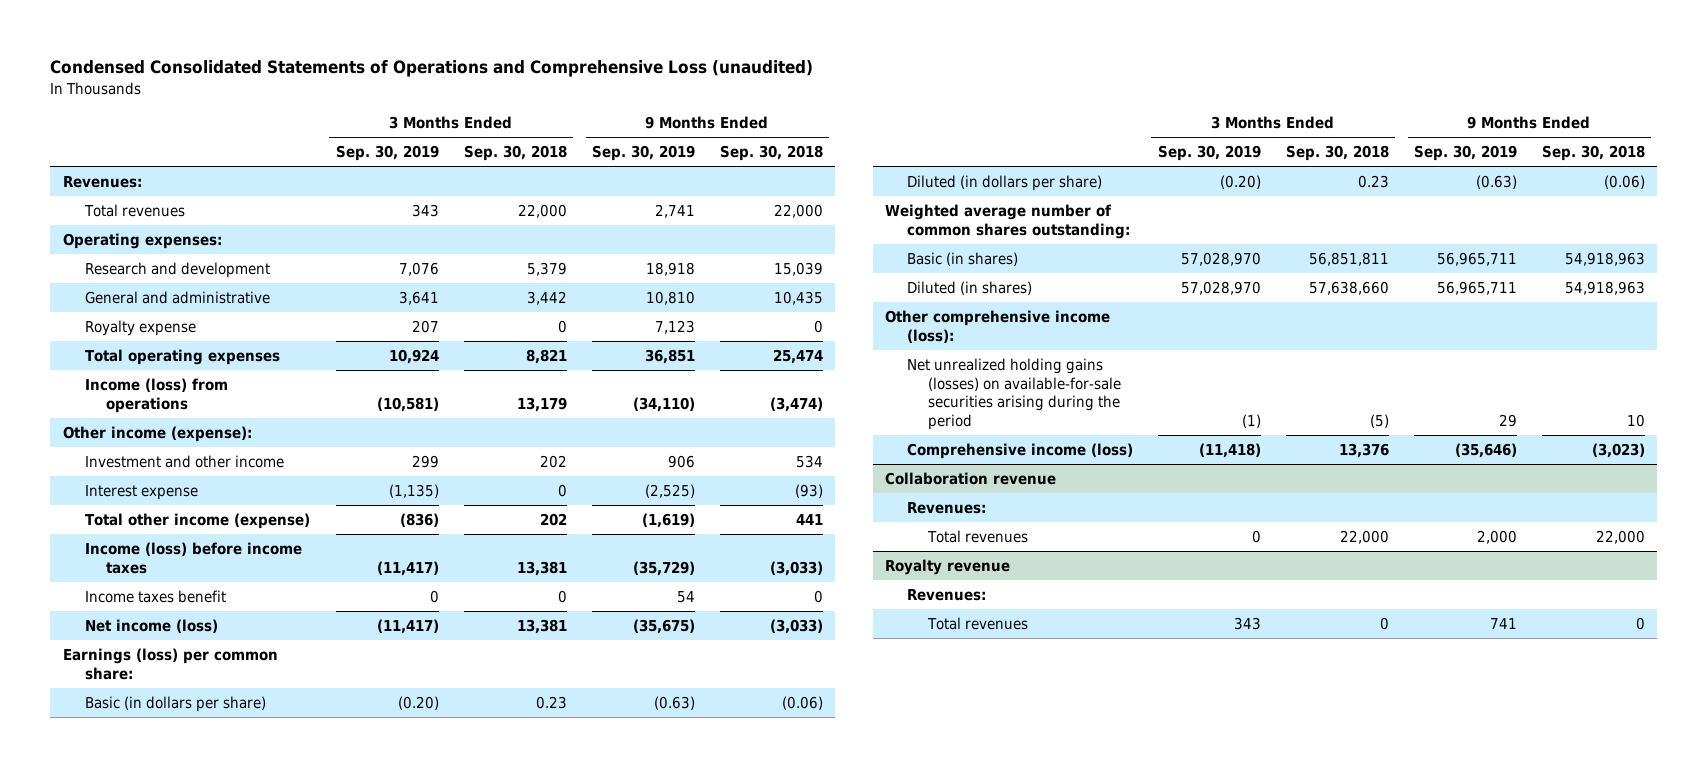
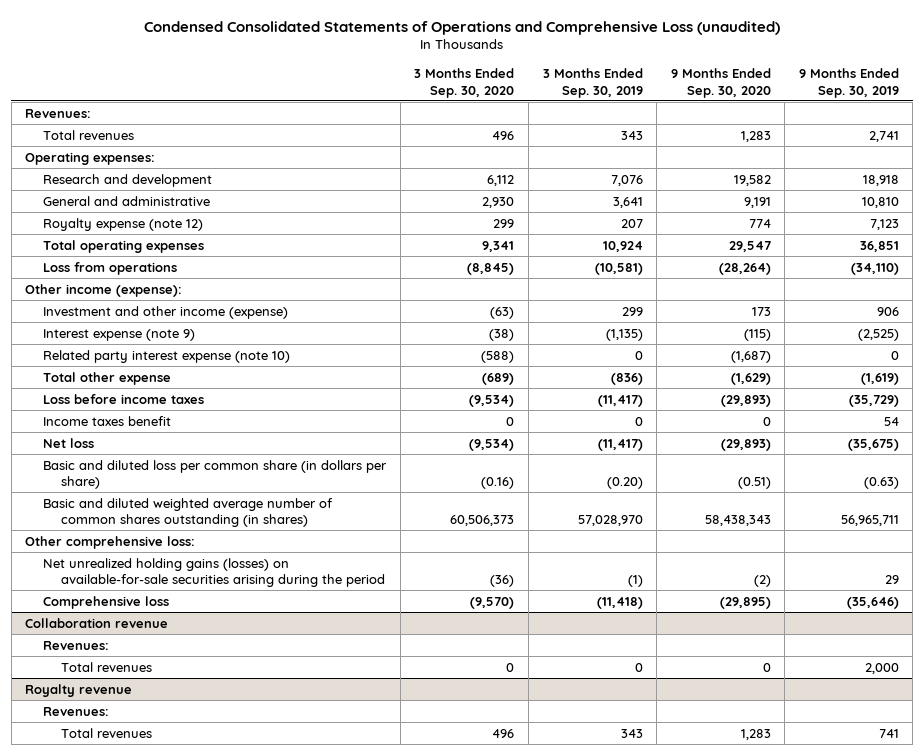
- | 3 Months Ended Sep. 30, 2019 | 3 Months Ended Sep. 30, 2018 | 9 Months Ended Sep. 30, 2019 | 9 Months Ended Sep. 30, 2018
+ | 3 Months Ended Sep. 30, 2020 | 3 Months Ended Sep. 30, 2019 | 9 Months Ended Sep. 30, 2020 | 9 Months Ended Sep. 30, 2019
- Royalty expense | 207 | 0 | 7,123 | 0
+ Royalty expense (note 12) | 299 | 207 | 774 | 7,123
- Income (loss) from operations | (10,581) | 13,179 | (34,110) | (3,474)
+ Loss from operations | (8,845) | (10,581) | (28,264) | (34,110)
- Investment and other income | 299 | 202 | 906 | 534
- Interest expense | (1,135) | 0 | (2,525) | (93)
- Total other income (expense) | (836) | 202 | (1,619) | 441
- Income (loss) before income taxes | (11,417) | 13,381 | (35,729) | (3,033)
+ Investment and other income (expense) | (63) | 299 | 173 | 906
+ Interest expense (note 9) | (38) | (1,135) | (115) | (2,525)
+ Related party interest expense (note 10) | (588) | 0 | (1,687) | 0
+ Total other expense | (689) | (836) | (1,629) | (1,619)
+ Loss before income taxes | (9,534) | (11,417) | (29,893) | (35,729)
- Net income (loss) | (11,417) | 13,381 | (35,675) | (3,033)
- Earnings (loss) per common share:
- Basic (in dollars per share) | (0.20) | 0.23 | (0.63) | (0.06)
- Diluted (in dollars per share) | (0.20) | 0.23 | (0.63) | (0.06)
- Weighted average number of common shares outstanding:
- Basic (in shares) | 57,028,970 | 56,851,811 | 56,965,711 | 54,918,963
- Diluted (in shares) | 57,028,970 | 57,638,660 | 56,965,711 | 54,918,963
- Other comprehensive income (loss):
+ Net loss | (9,534) | (11,417) | (29,893) | (35,675)
+ Basic and diluted loss per common share (in dollars per share) | (0.16) | (0.20) | (0.51) | (0.63)
+ Basic and diluted weighted average number of common shares outstanding (in shares) | 60,506,373 | 57,028,970 | 58,438,343 | 56,965,711
+ Other comprehensive loss:
- Comprehensive income (loss) | (11,418) | 13,376 | (35,646) | (3,023)
+ Comprehensive loss | (9,570) | (11,418) | (29,895) | (35,646)

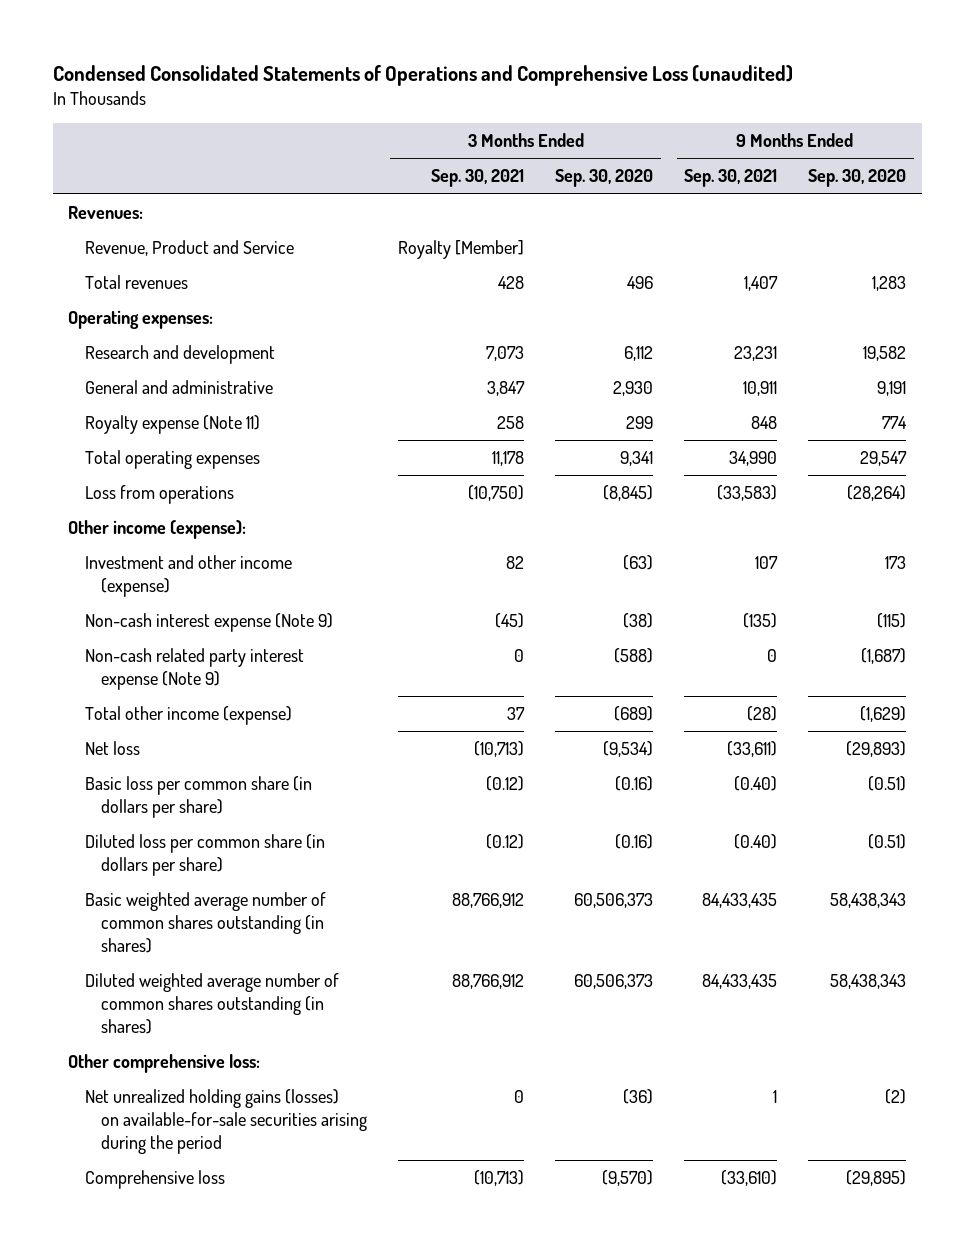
- | 3 Months Ended Sep. 30, 2020 | 3 Months Ended Sep. 30, 2019 | 9 Months Ended Sep. 30, 2020 | 9 Months Ended Sep. 30, 2019
+ | 3 Months Ended Sep. 30, 2021 | 3 Months Ended Sep. 30, 2020 | 9 Months Ended Sep. 30, 2021 | 9 Months Ended Sep. 30, 2020
+ Revenue, Product and Service | Royalty [Member] | | |
- Royalty expense (note 12) | 299 | 207 | 774 | 7,123
+ Royalty expense (Note 11) | 258 | 299 | 848 | 774
- Interest expense (note 9) | (38) | (1,135) | (115) | (2,525)
- Related party interest expense (note 10) | (588) | 0 | (1,687) | 0
- Total other expense | (689) | (836) | (1,629) | (1,619)
- Loss before income taxes | (9,534) | (11,417) | (29,893) | (35,729)
- Income taxes benefit | 0 | 0 | 0 | 54
+ Non-cash interest expense (Note 9) | (45) | (38) | (135) | (115)
+ Non-cash related party interest expense (Note 9) | 0 | (588) | 0 | (1,687)
+ Total other income (expense) | 37 | (689) | (28) | (1,629)
- Basic and diluted loss per common share (in dollars per share) | (0.16) | (0.20) | (0.51) | (0.63)
- Basic and diluted weighted average number of common shares outstanding (in shares) | 60,506,373 | 57,028,970 | 58,438,343 | 56,965,711
+ Basic loss per common share (in dollars per share) | (0.12) | (0.16) | (0.40) | (0.51)
+ Diluted loss per common share (in dollars per share) | (0.12) | (0.16) | (0.40) | (0.51)
+ Basic weighted average number of common shares outstanding (in shares) | 88,766,912 | 60,506,373 | 84,433,435 | 58,438,343
+ Diluted weighted average number of common shares outstanding (in shares) | 88,766,912 | 60,506,373 | 84,433,435 | 58,438,343
- Collaboration revenue
- Revenues:
- Total revenues | 0 | 0 | 0 | 2,000
- Royalty revenue
- Revenues:
- Total revenues | 496 | 343 | 1,283 | 741

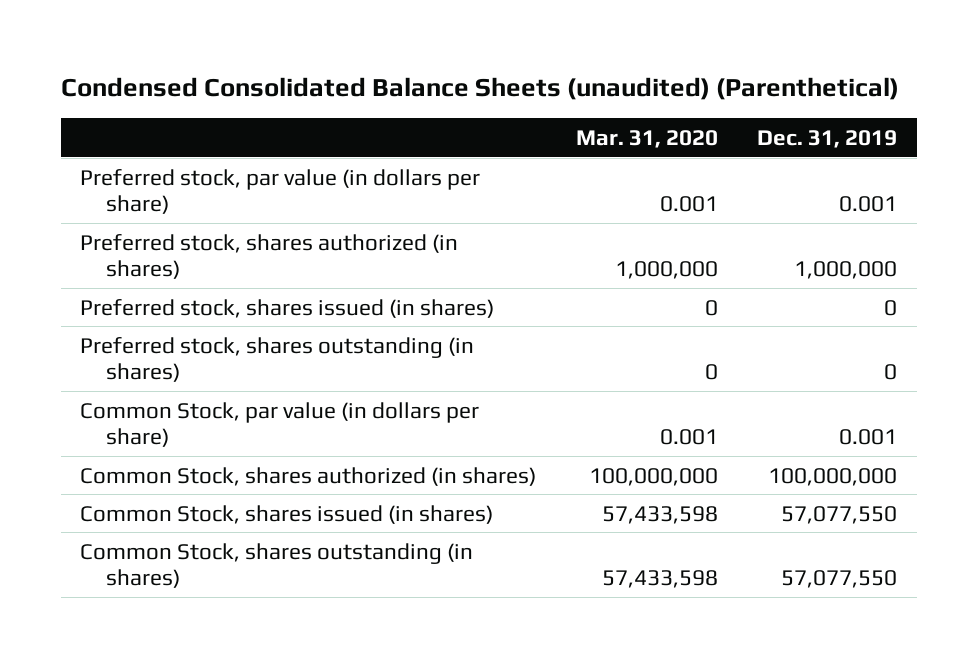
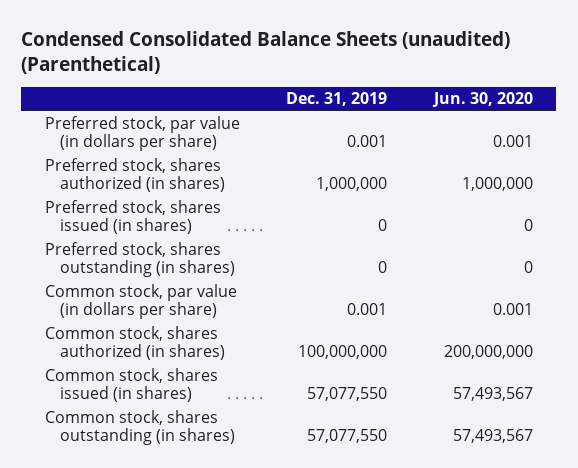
- | Mar. 31, 2020 | Dec. 31, 2019
+ | Dec. 31, 2019 | Jun. 30, 2020
- Common Stock, par value (in dollars per share) | 0.001 | 0.001
- Common Stock, shares authorized (in shares) | 100,000,000 | 100,000,000
- Common Stock, shares issued (in shares) | 57,433,598 | 57,077,550
- Common Stock, shares outstanding (in shares) | 57,433,598 | 57,077,550
+ Common stock, par value (in dollars per share) | 0.001 | 0.001
+ Common stock, shares authorized (in shares) | 100,000,000 | 200,000,000
+ Common stock, shares issued (in shares) | 57,077,550 | 57,493,567
+ Common stock, shares outstanding (in shares) | 57,077,550 | 57,493,567

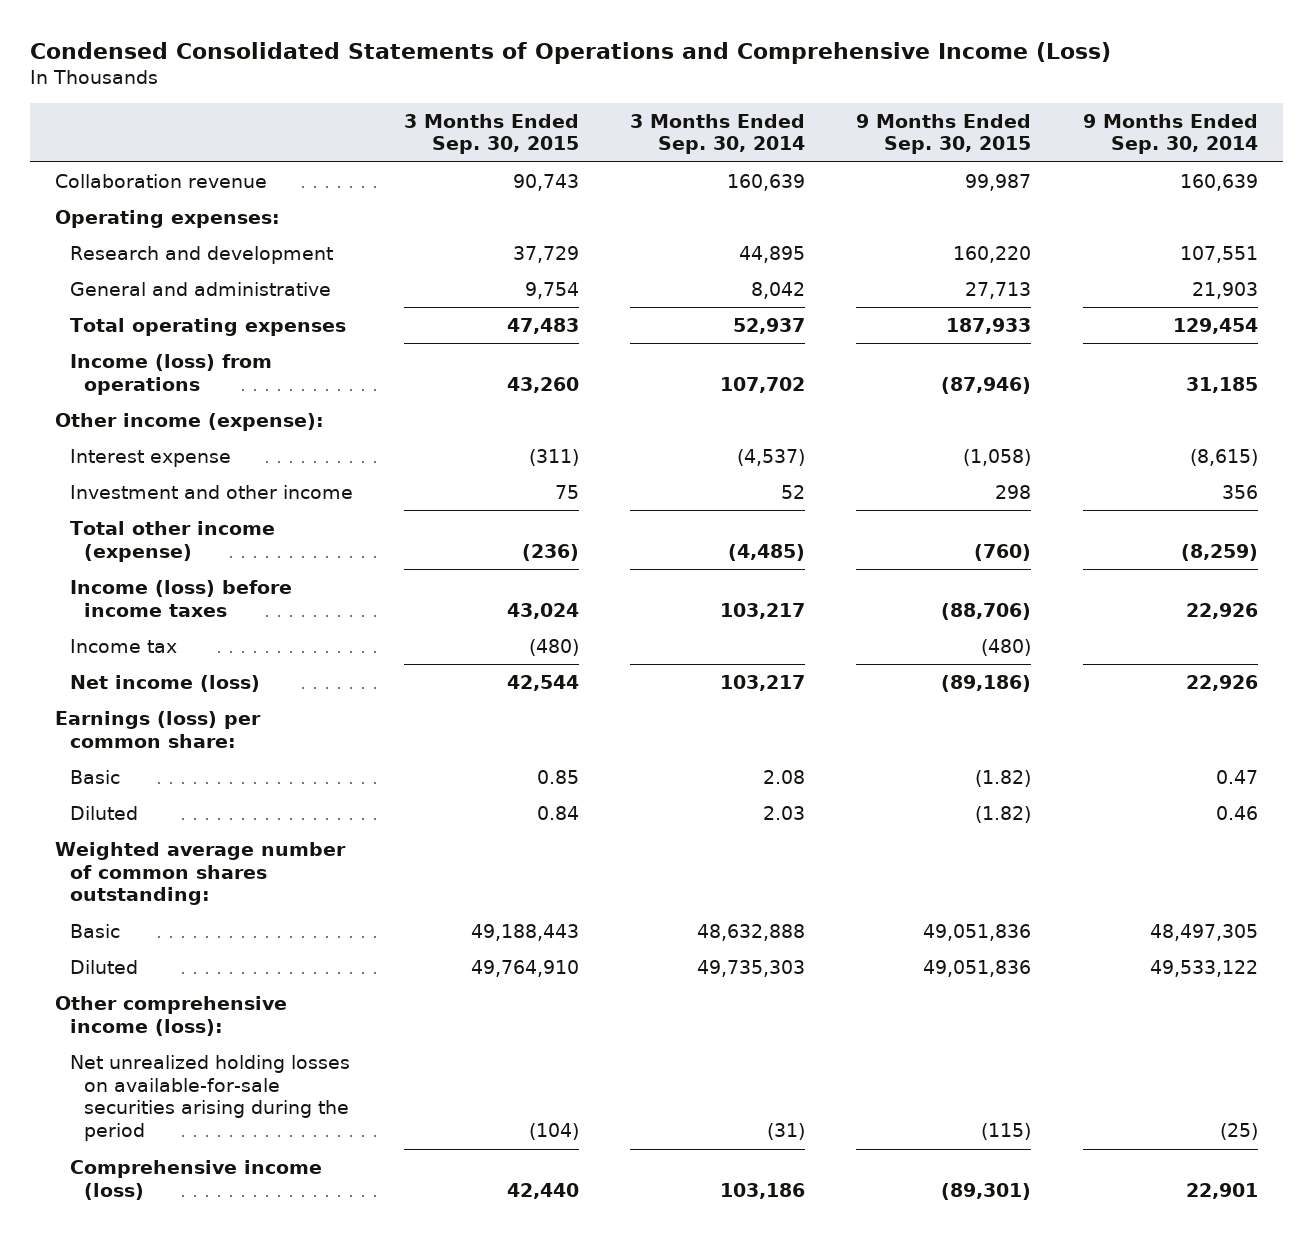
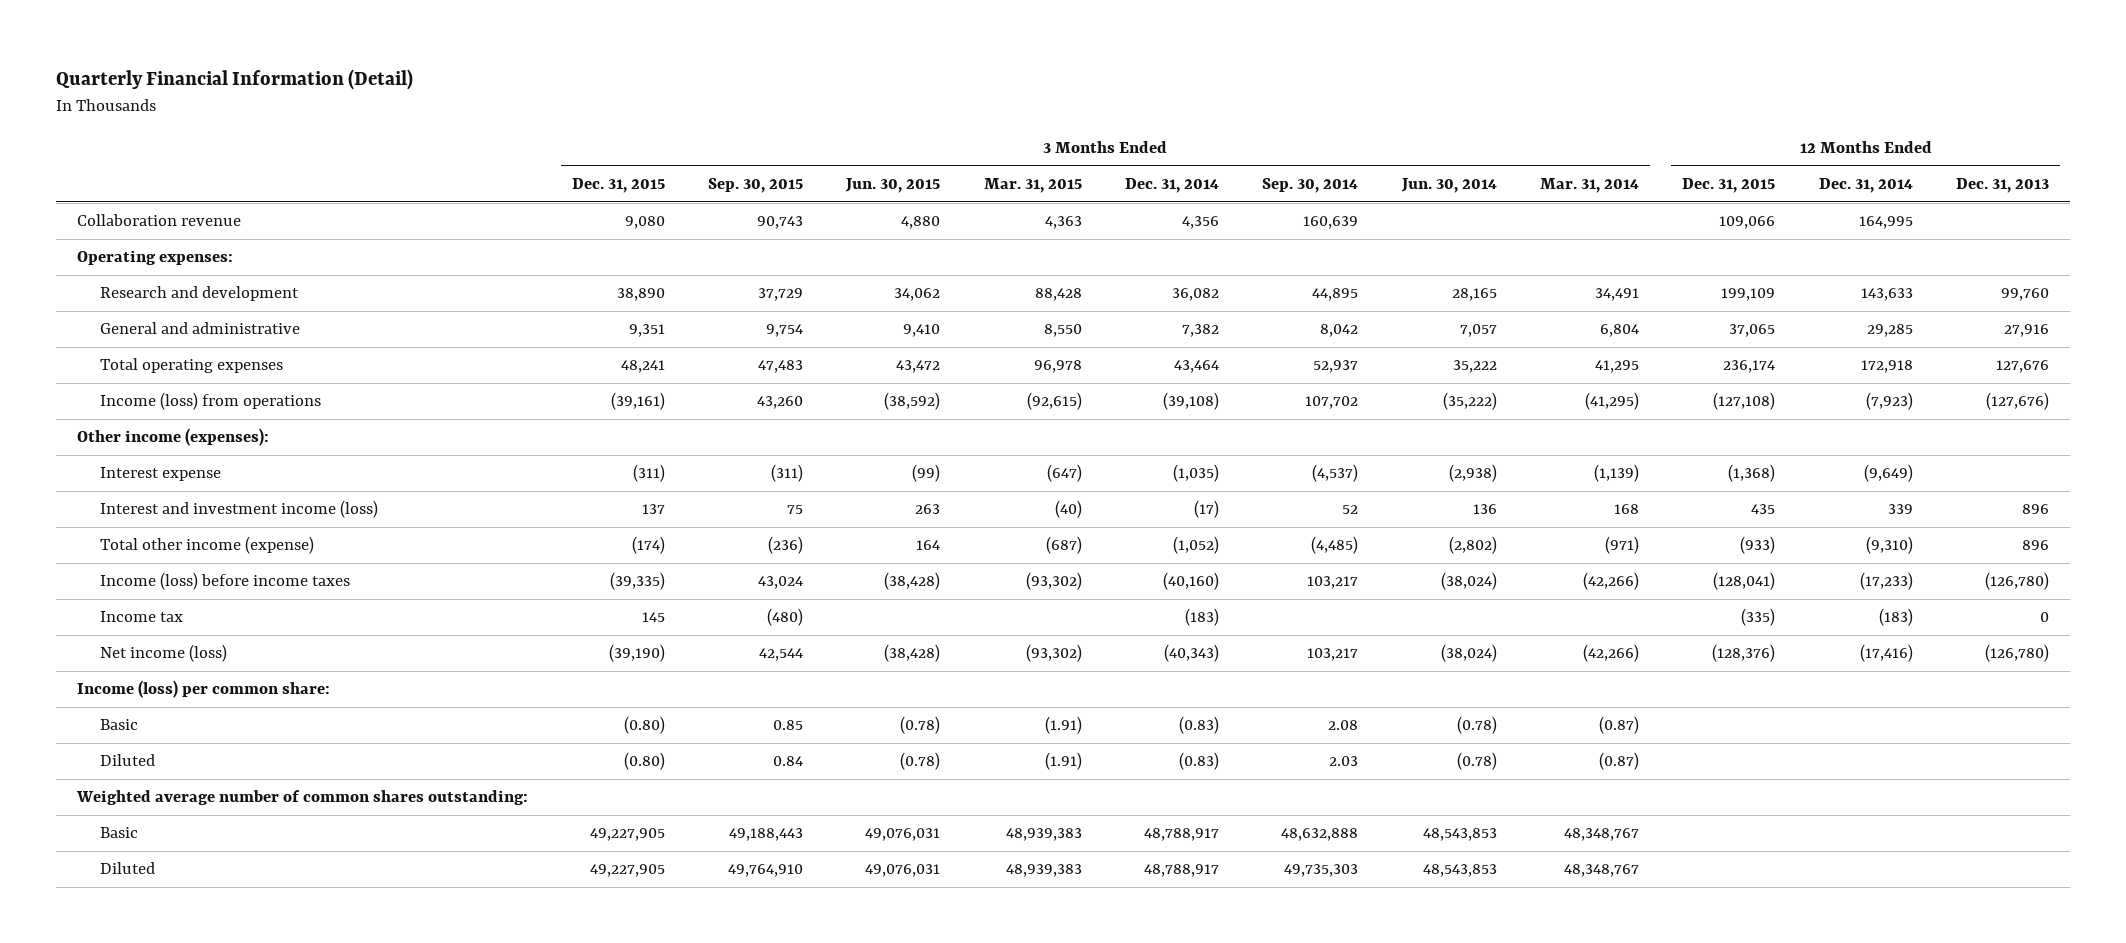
- Condensed Consolidated Statements of Operations and Comprehensive Income (Loss)
+ Quarterly Financial Information (Detail)
- | 3 Months Ended Sep. 30, 2015 | 3 Months Ended Sep. 30, 2014 | 9 Months Ended Sep. 30, 2015 | 9 Months Ended Sep. 30, 2014
+ | 3 Months Ended Dec. 31, 2015 | 3 Months Ended Sep. 30, 2015 | 3 Months Ended Jun. 30, 2015 | 3 Months Ended Mar. 31, 2015 | 3 Months Ended Dec. 31, 2014 | 3 Months Ended Sep. 30, 2014 | 3 Months Ended Jun. 30, 2014 | 3 Months Ended Mar. 31, 2014 | 12 Months Ended Dec. 31, 2015 | 12 Months Ended Dec. 31, 2014 | 12 Months Ended Dec. 31, 2013
- Other income (expense):
+ Other income (expenses):
- Investment and other income | 75 | 52 | 298 | 356
+ Interest and investment income (loss) | 137 | 75 | 263 | (40) | (17) | 52 | 136 | 168 | 435 | 339 | 896
- Earnings (loss) per common share:
+ Income (loss) per common share:
- Other comprehensive income (loss):
- Net unrealized holding losses on available-for-sale securities arising during the period | (104) | (31) | (115) | (25)
- Comprehensive income (loss) | 42,440 | 103,186 | (89,301) | 22,901

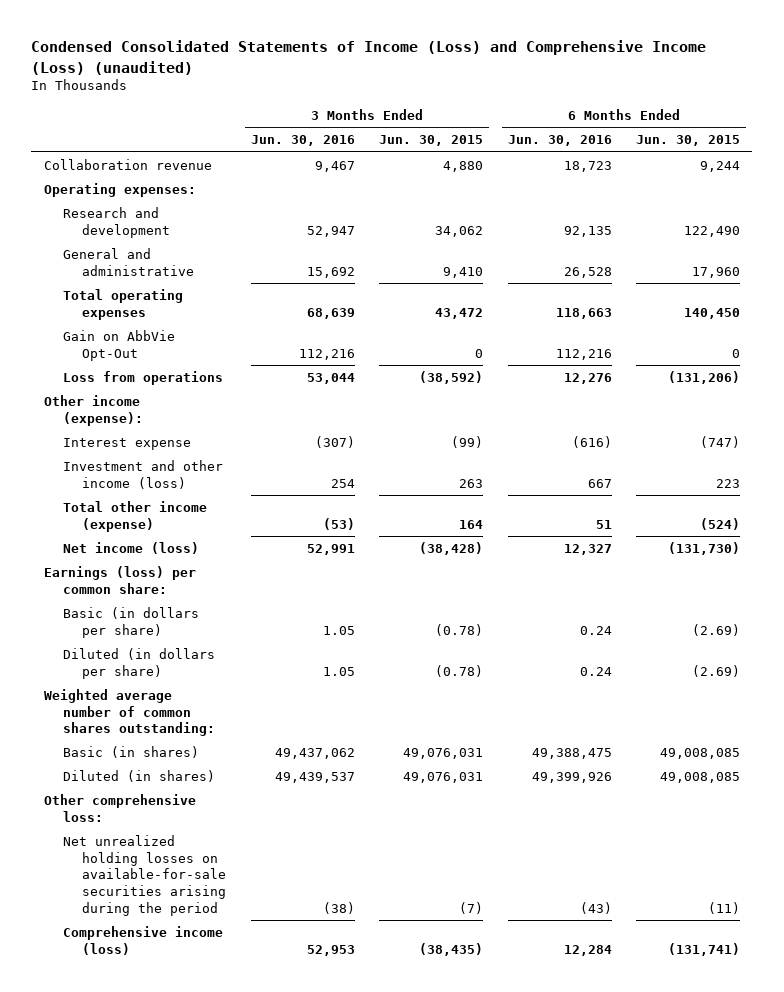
- Quarterly Financial Information (Detail)
+ Condensed Consolidated Statements of Income (Loss) and Comprehensive Income (Loss) (unaudited)
- | 3 Months Ended Dec. 31, 2015 | 3 Months Ended Sep. 30, 2015 | 3 Months Ended Jun. 30, 2015 | 3 Months Ended Mar. 31, 2015 | 3 Months Ended Dec. 31, 2014 | 3 Months Ended Sep. 30, 2014 | 3 Months Ended Jun. 30, 2014 | 3 Months Ended Mar. 31, 2014 | 12 Months Ended Dec. 31, 2015 | 12 Months Ended Dec. 31, 2014 | 12 Months Ended Dec. 31, 2013
+ | 3 Months Ended Jun. 30, 2016 | 3 Months Ended Jun. 30, 2015 | 6 Months Ended Jun. 30, 2016 | 6 Months Ended Jun. 30, 2015
- Income (loss) from operations | (39,161) | 43,260 | (38,592) | (92,615) | (39,108) | 107,702 | (35,222) | (41,295) | (127,108) | (7,923) | (127,676)
- Other income (expenses):
+ Gain on AbbVie Opt-Out | 112,216 | 0 | 112,216 | 0
+ Loss from operations | 53,044 | (38,592) | 12,276 | (131,206)
+ Other income (expense):
- Interest and investment income (loss) | 137 | 75 | 263 | (40) | (17) | 52 | 136 | 168 | 435 | 339 | 896
+ Investment and other income (loss) | 254 | 263 | 667 | 223
- Income (loss) before income taxes | (39,335) | 43,024 | (38,428) | (93,302) | (40,160) | 103,217 | (38,024) | (42,266) | (128,041) | (17,233) | (126,780)
- Income tax | 145 | (480) | | | (183) | | | | (335) | (183) | 0
- Income (loss) per common share:
- Basic | (0.80) | 0.85 | (0.78) | (1.91) | (0.83) | 2.08 | (0.78) | (0.87) | | |
- Diluted | (0.80) | 0.84 | (0.78) | (1.91) | (0.83) | 2.03 | (0.78) | (0.87) | | |
+ Earnings (loss) per common share:
+ Basic (in dollars per share) | 1.05 | (0.78) | 0.24 | (2.69)
+ Diluted (in dollars per share) | 1.05 | (0.78) | 0.24 | (2.69)
- Basic | 49,227,905 | 49,188,443 | 49,076,031 | 48,939,383 | 48,788,917 | 48,632,888 | 48,543,853 | 48,348,767 | | |
- Diluted | 49,227,905 | 49,764,910 | 49,076,031 | 48,939,383 | 48,788,917 | 49,735,303 | 48,543,853 | 48,348,767 | | |
+ Basic (in shares) | 49,437,062 | 49,076,031 | 49,388,475 | 49,008,085
+ Diluted (in shares) | 49,439,537 | 49,076,031 | 49,399,926 | 49,008,085
+ Other comprehensive loss:
+ Net unrealized holding losses on available-for-sale securities arising during the period | (38) | (7) | (43) | (11)
+ Comprehensive income (loss) | 52,953 | (38,435) | 12,284 | (131,741)

